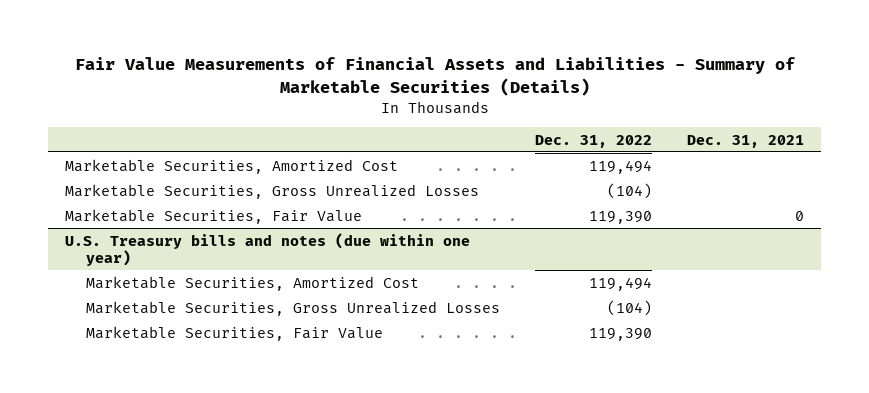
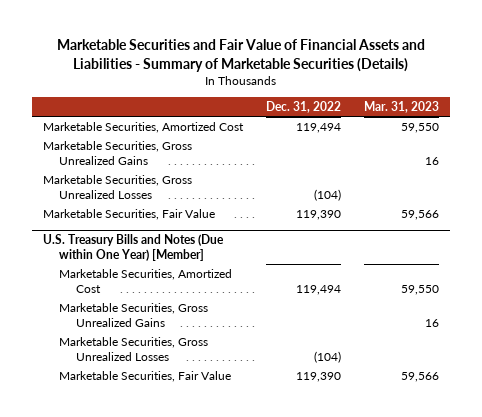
- Fair Value Measurements of Financial Assets and Liabilities - Summary of Marketable Securities (Details)
+ Marketable Securities and Fair Value of Financial Assets and Liabilities - Summary of Marketable Securities (Details)
- | Dec. 31, 2022 | Dec. 31, 2021
+ | Dec. 31, 2022 | Mar. 31, 2023
+ Marketable Securities, Gross Unrealized Gains | | 16
- U.S. Treasury bills and notes (due within one year)
+ U.S. Treasury Bills and Notes (Due within One Year) [Member]
+ Marketable Securities, Gross Unrealized Gains | | 16

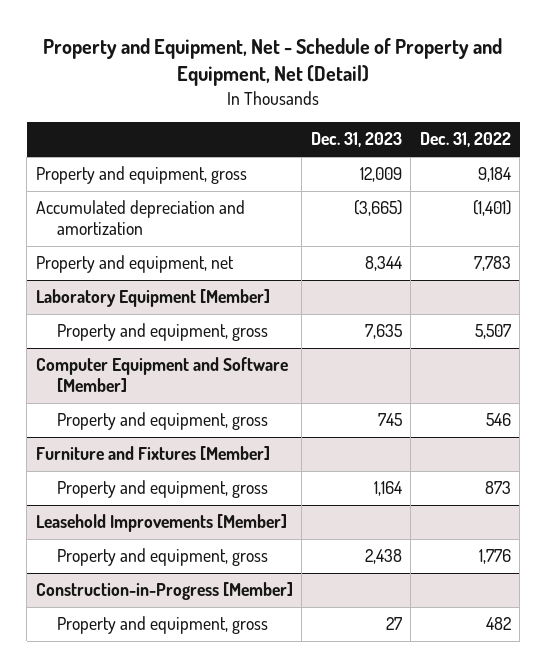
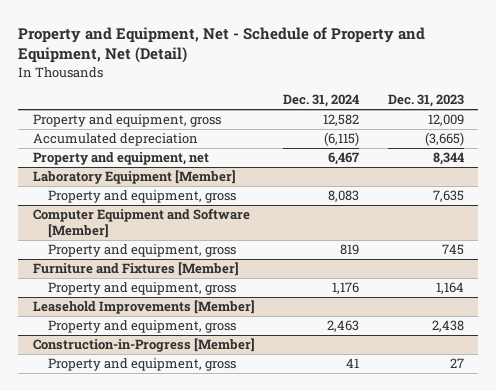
- | Dec. 31, 2023 | Dec. 31, 2022
+ | Dec. 31, 2024 | Dec. 31, 2023
- Accumulated depreciation and amortization | (3,665) | (1,401)
+ Accumulated depreciation | (6,115) | (3,665)

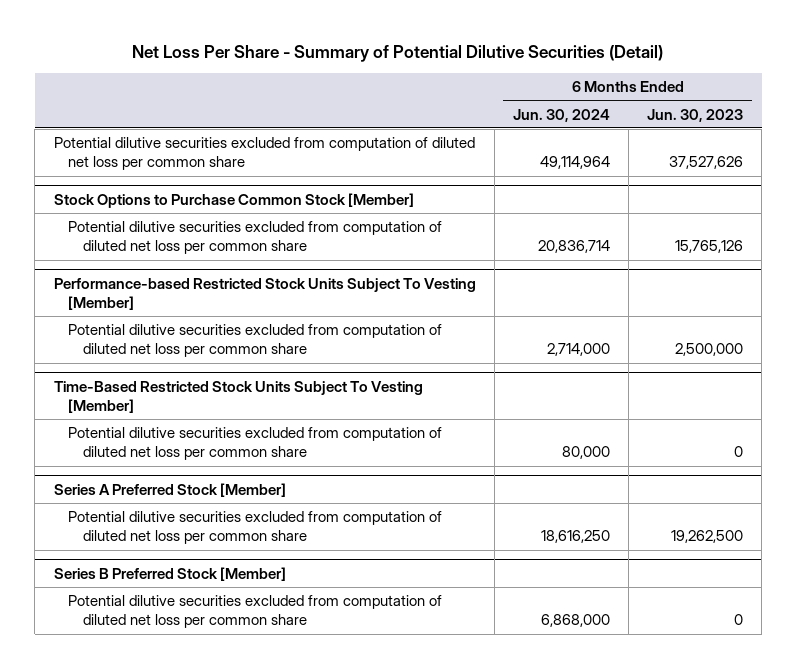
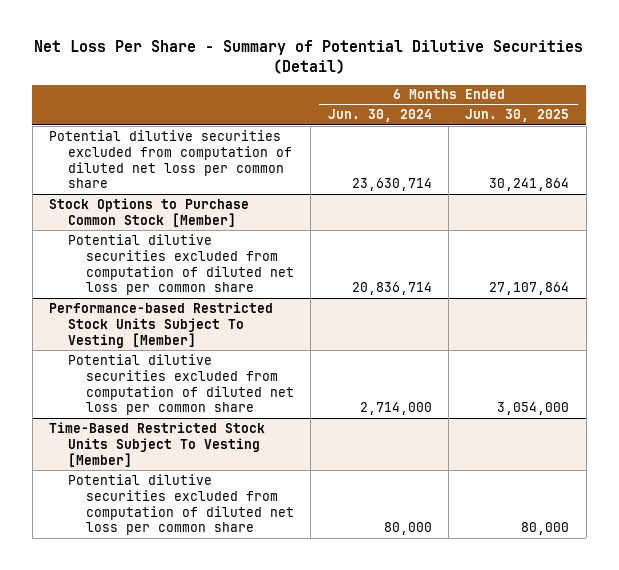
- | 6 Months Ended Jun. 30, 2024 | 6 Months Ended Jun. 30, 2023
+ | 6 Months Ended Jun. 30, 2024 | 6 Months Ended Jun. 30, 2025
- Potential dilutive securities excluded from computation of diluted net loss per common share | 49,114,964 | 37,527,626
+ Potential dilutive securities excluded from computation of diluted net loss per common share | 23,630,714 | 30,241,864
- Series A Preferred Stock [Member]
- Potential dilutive securities excluded from computation of diluted net loss per common share | 18,616,250 | 19,262,500
- Series B Preferred Stock [Member]
- Potential dilutive securities excluded from computation of diluted net loss per common share | 6,868,000 | 0

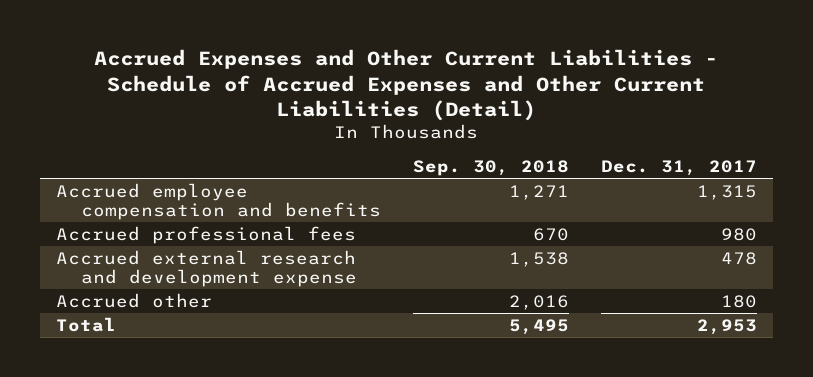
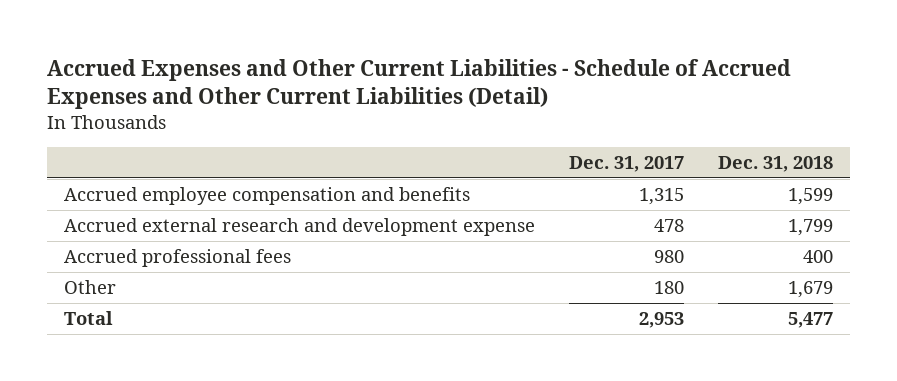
- | Sep. 30, 2018 | Dec. 31, 2017
+ | Dec. 31, 2017 | Dec. 31, 2018
- Accrued other | 2,016 | 180
moved down: Accrued professional fees | 980 | 400
+ Other | 180 | 1,679

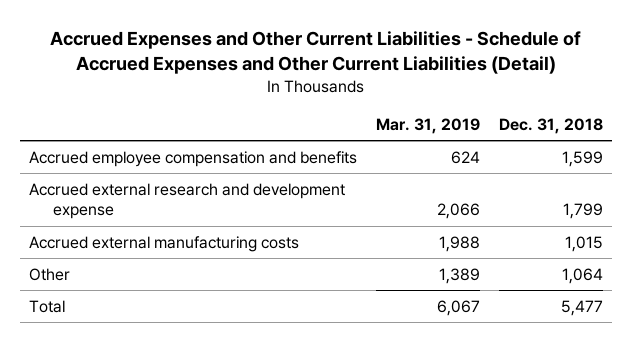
- | Dec. 31, 2017 | Dec. 31, 2018
+ | Mar. 31, 2019 | Dec. 31, 2018
- Accrued professional fees | 980 | 400
- Other | 180 | 1,679
+ Accrued external manufacturing costs | 1,988 | 1,015
+ Other | 1,389 | 1,064

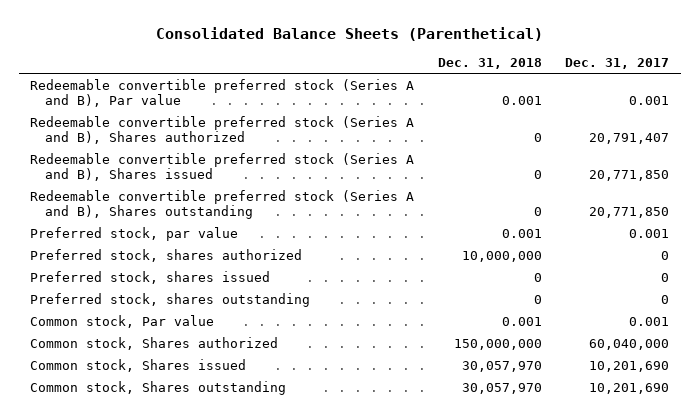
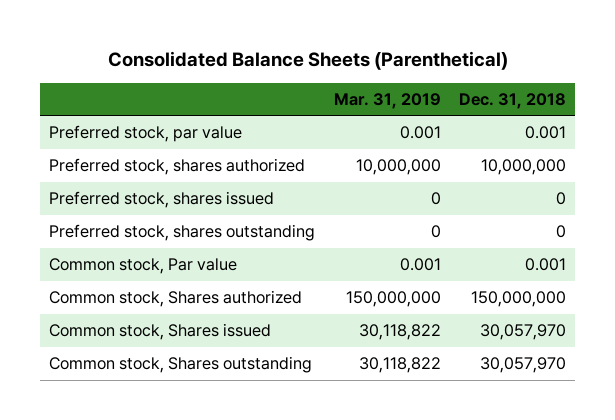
- | Dec. 31, 2018 | Dec. 31, 2017
+ | Mar. 31, 2019 | Dec. 31, 2018
- Redeemable convertible preferred stock (Series A and B), Par value | 0.001 | 0.001
- Redeemable convertible preferred stock (Series A and B), Shares authorized | 0 | 20,791,407
- Redeemable convertible preferred stock (Series A and B), Shares issued | 0 | 20,771,850
- Redeemable convertible preferred stock (Series A and B), Shares outstanding | 0 | 20,771,850

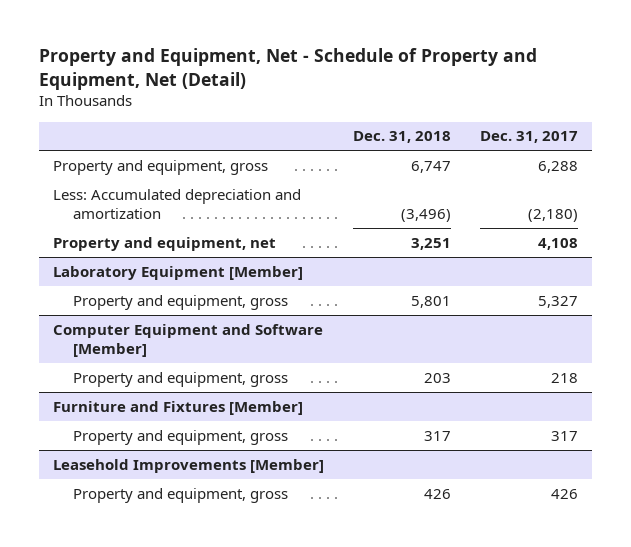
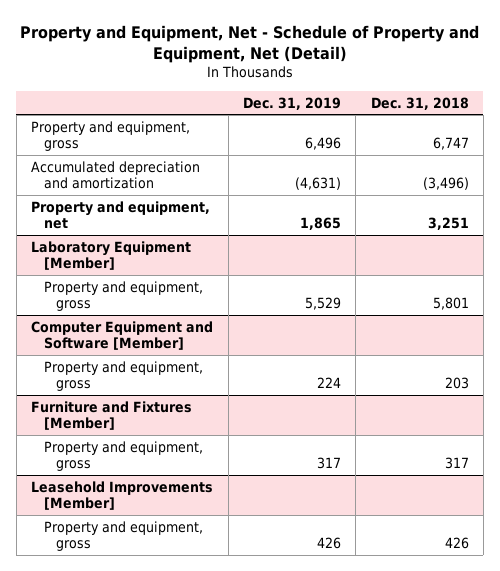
- | Dec. 31, 2018 | Dec. 31, 2017
+ | Dec. 31, 2019 | Dec. 31, 2018
- Less: Accumulated depreciation and amortization | (3,496) | (2,180)
+ Accumulated depreciation and amortization | (4,631) | (3,496)

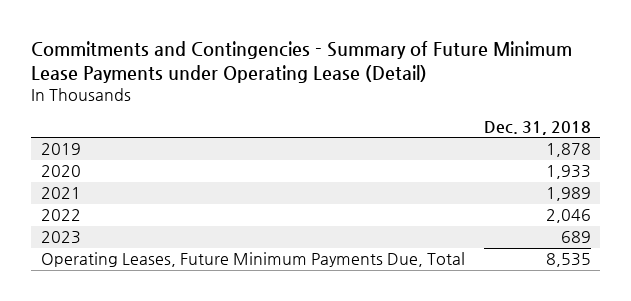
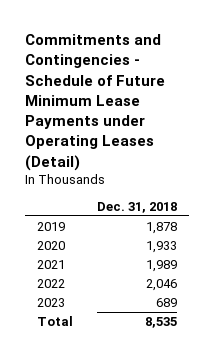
- Commitments and Contingencies - Summary of Future Minimum Lease Payments under Operating Lease (Detail)
+ Commitments and Contingencies - Schedule of Future Minimum Lease Payments under Operating Leases (Detail)
- Operating Leases, Future Minimum Payments Due, Total | 8,535
+ Total | 8,535

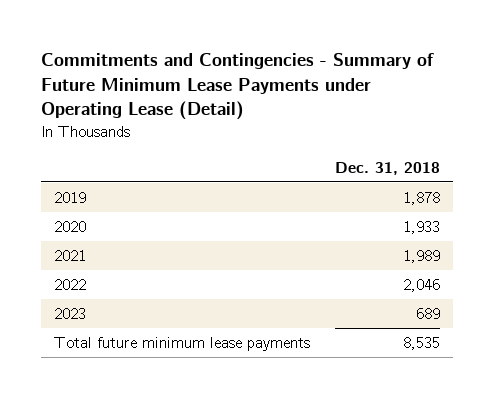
- Commitments and Contingencies - Schedule of Future Minimum Lease Payments under Operating Leases (Detail)
+ Commitments and Contingencies - Summary of Future Minimum Lease Payments under Operating Lease (Detail)
- Total | 8,535
+ Total future minimum lease payments | 8,535

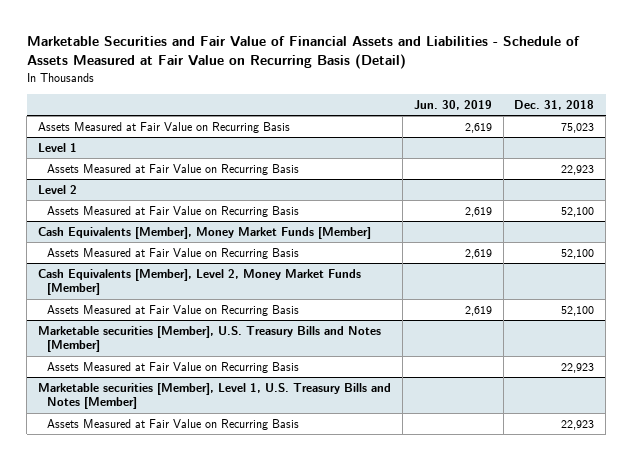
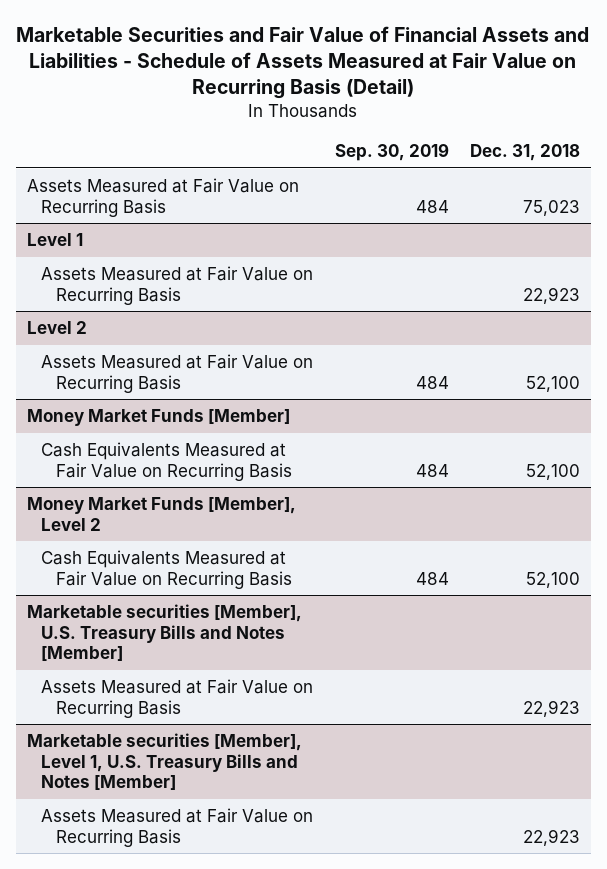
- | Jun. 30, 2019 | Dec. 31, 2018
+ | Sep. 30, 2019 | Dec. 31, 2018
- Cash Equivalents [Member], Money Market Funds [Member]
- Assets Measured at Fair Value on Recurring Basis | 2,619 | 52,100
- Cash Equivalents [Member], Level 2, Money Market Funds [Member]
- Assets Measured at Fair Value on Recurring Basis | 2,619 | 52,100
+ Money Market Funds [Member]
+ Cash Equivalents Measured at Fair Value on Recurring Basis | 484 | 52,100
+ Money Market Funds [Member], Level 2
+ Cash Equivalents Measured at Fair Value on Recurring Basis | 484 | 52,100

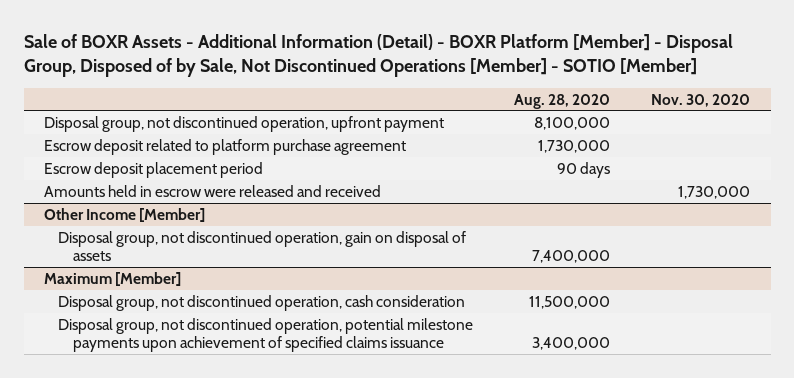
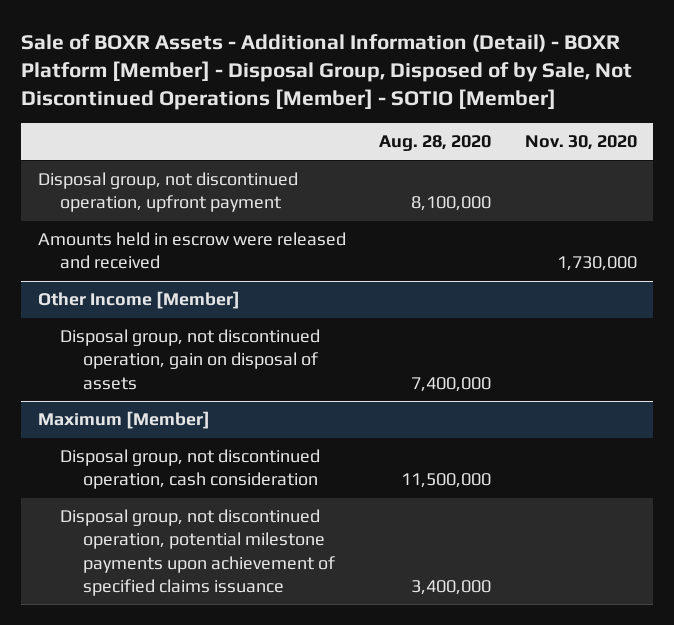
- Escrow deposit related to platform purchase agreement | 1,730,000 |
- Escrow deposit placement period | 90 days |

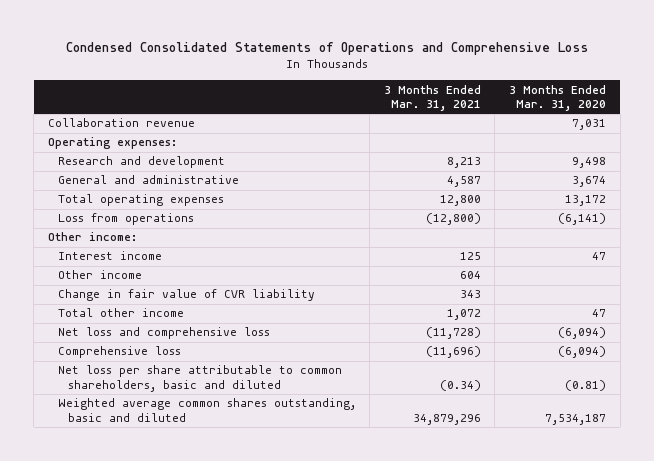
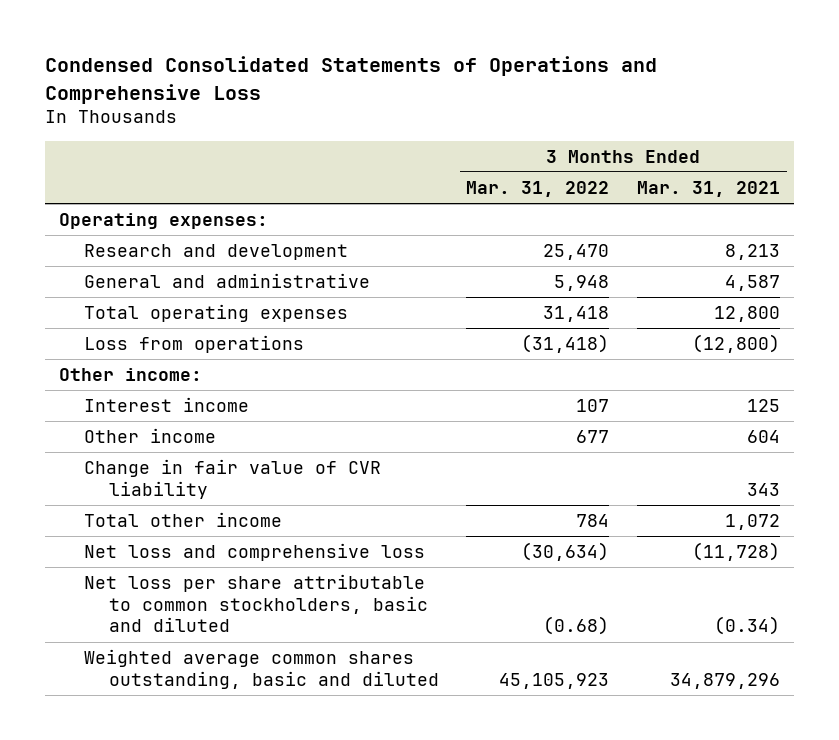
- | 3 Months Ended Mar. 31, 2021 | 3 Months Ended Mar. 31, 2020
+ | 3 Months Ended Mar. 31, 2022 | 3 Months Ended Mar. 31, 2021
- Collaboration revenue | | 7,031
- Comprehensive loss | (11,696) | (6,094)
- Net loss per share attributable to common shareholders, basic and diluted | (0.34) | (0.81)
+ Net loss per share attributable to common stockholders, basic and diluted | (0.68) | (0.34)

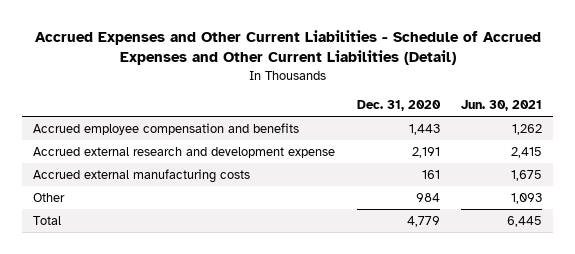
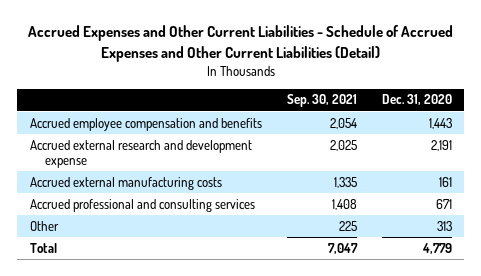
- | Dec. 31, 2020 | Jun. 30, 2021
+ | Sep. 30, 2021 | Dec. 31, 2020
- Other | 984 | 1,093
+ Accrued professional and consulting services | 1,408 | 671
+ Other | 225 | 313

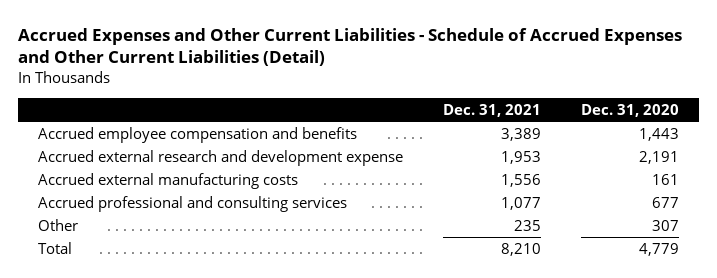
- | Sep. 30, 2021 | Dec. 31, 2020
+ | Dec. 31, 2021 | Dec. 31, 2020
- Accrued professional and consulting services | 1,408 | 671
- Other | 225 | 313
+ Accrued professional and consulting services | 1,077 | 677
+ Other | 235 | 307

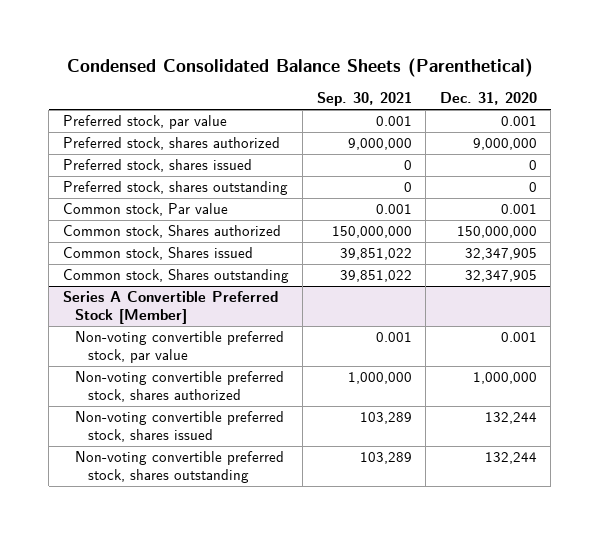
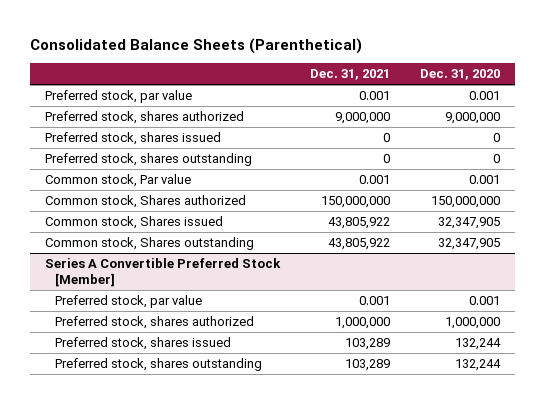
- Condensed Consolidated Balance Sheets (Parenthetical)
+ Consolidated Balance Sheets (Parenthetical)
- | Sep. 30, 2021 | Dec. 31, 2020
+ | Dec. 31, 2021 | Dec. 31, 2020
@ Series A Convertible Preferred Stock [Member]
- Non-voting convertible preferred stock, par value | 0.001 | 0.001
- Non-voting convertible preferred stock, shares authorized | 1,000,000 | 1,000,000
- Non-voting convertible preferred stock, shares issued | 103,289 | 132,244
- Non-voting convertible preferred stock, shares outstanding | 103,289 | 132,244
+ Preferred stock, par value | 0.001 | 0.001
+ Preferred stock, shares authorized | 1,000,000 | 1,000,000
+ Preferred stock, shares issued | 103,289 | 132,244
+ Preferred stock, shares outstanding | 103,289 | 132,244

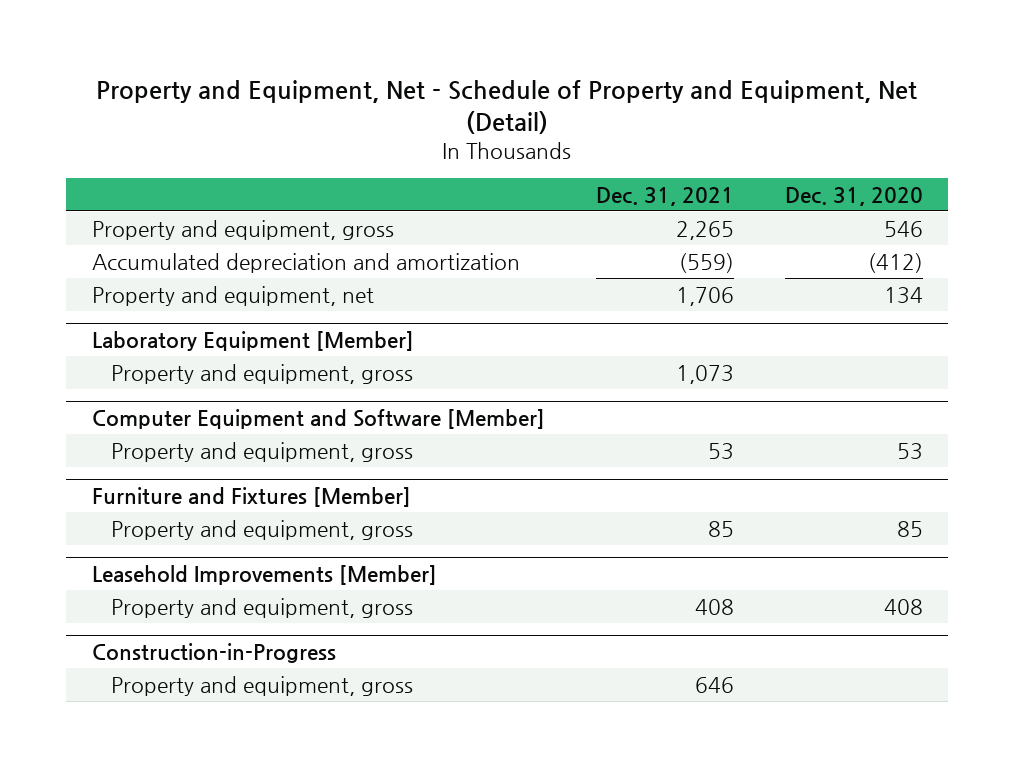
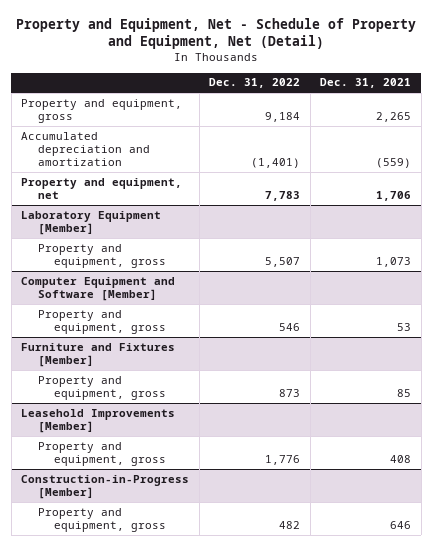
- | Dec. 31, 2021 | Dec. 31, 2020
+ | Dec. 31, 2022 | Dec. 31, 2021
- Construction-in-Progress
+ Construction-in-Progress [Member]

